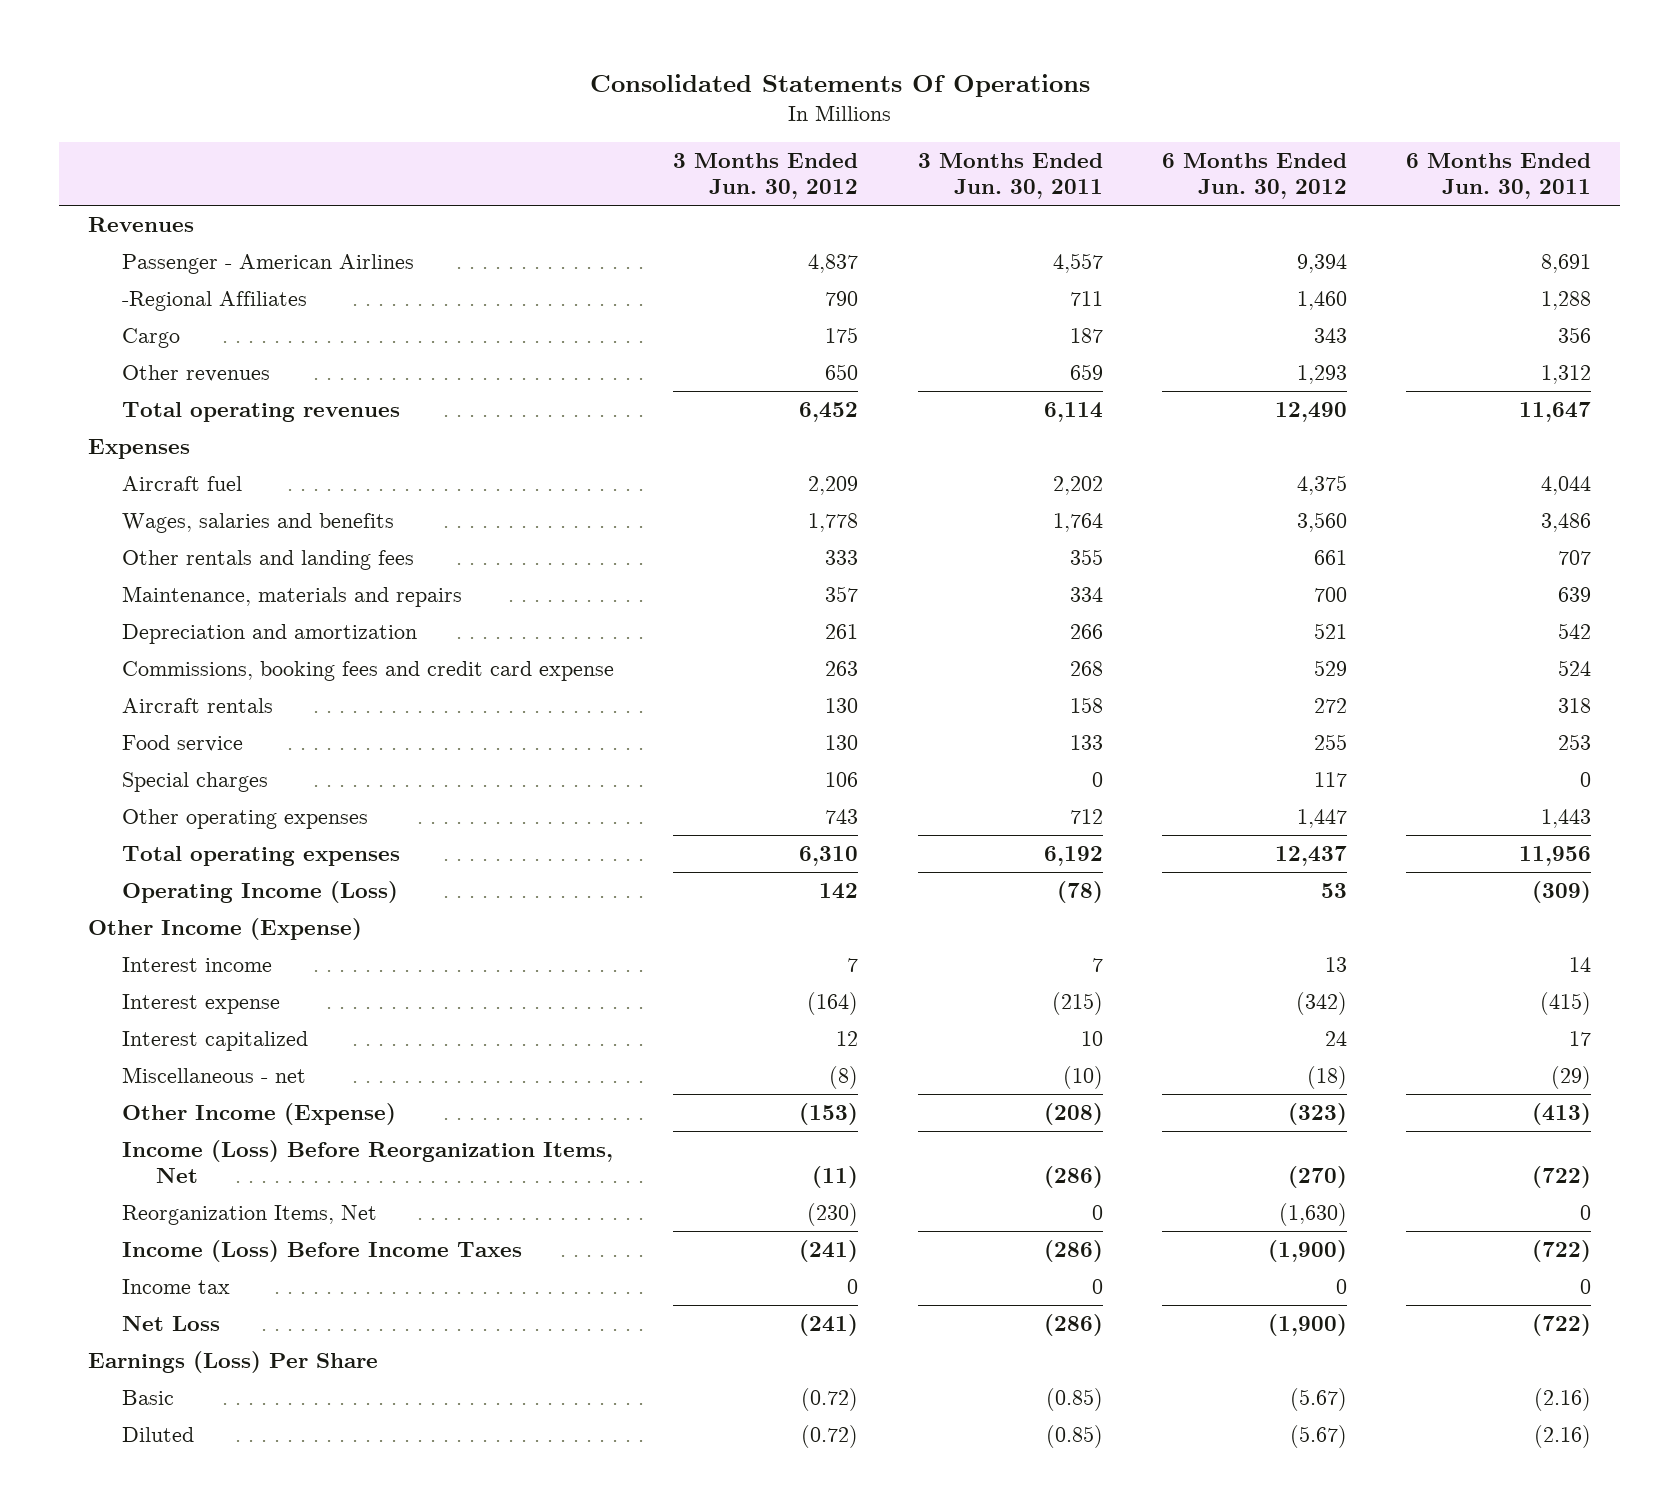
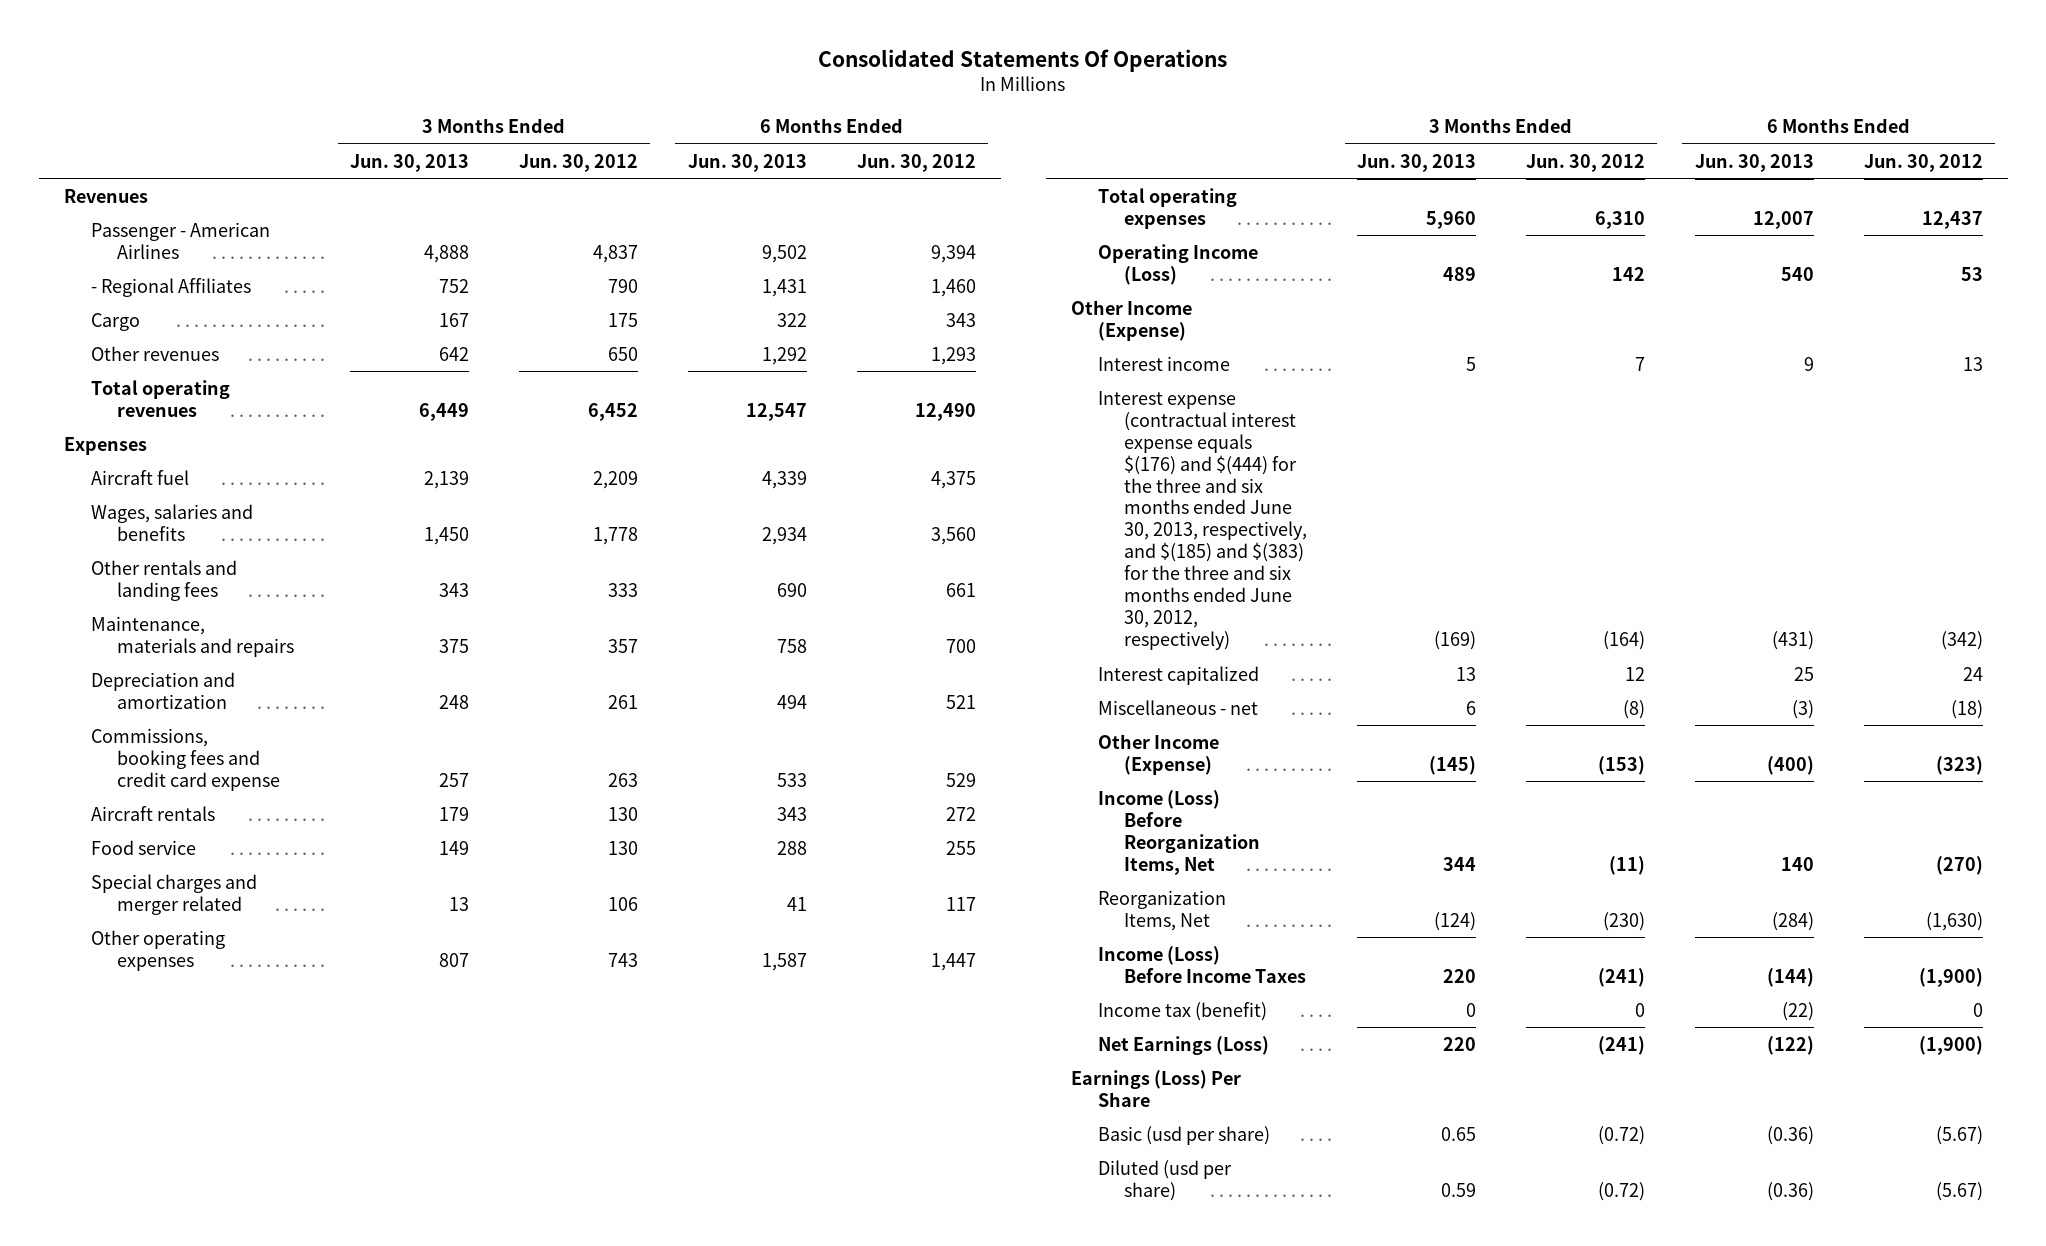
- | 3 Months Ended Jun. 30, 2012 | 3 Months Ended Jun. 30, 2011 | 6 Months Ended Jun. 30, 2012 | 6 Months Ended Jun. 30, 2011
+ | 3 Months Ended Jun. 30, 2013 | 3 Months Ended Jun. 30, 2012 | 6 Months Ended Jun. 30, 2013 | 6 Months Ended Jun. 30, 2012
- -Regional Affiliates | 790 | 711 | 1,460 | 1,288
+ - Regional Affiliates | 752 | 790 | 1,431 | 1,460
- Special charges | 106 | 0 | 117 | 0
+ Special charges and merger related | 13 | 106 | 41 | 117
- Interest expense | (164) | (215) | (342) | (415)
+ Interest expense (contractual interest expense equals $(176) and $(444) for the three and six months ended June 30, 2013, respectively, and $(185) and $(383) for the three and six months ended June 30, 2012, respectively) | (169) | (164) | (431) | (342)
- Income tax | 0 | 0 | 0 | 0
- Net Loss | (241) | (286) | (1,900) | (722)
+ Income tax (benefit) | 0 | 0 | (22) | 0
+ Net Earnings (Loss) | 220 | (241) | (122) | (1,900)
- Basic | (0.72) | (0.85) | (5.67) | (2.16)
- Diluted | (0.72) | (0.85) | (5.67) | (2.16)
+ Basic (usd per share) | 0.65 | (0.72) | (0.36) | (5.67)
+ Diluted (usd per share) | 0.59 | (0.72) | (0.36) | (5.67)

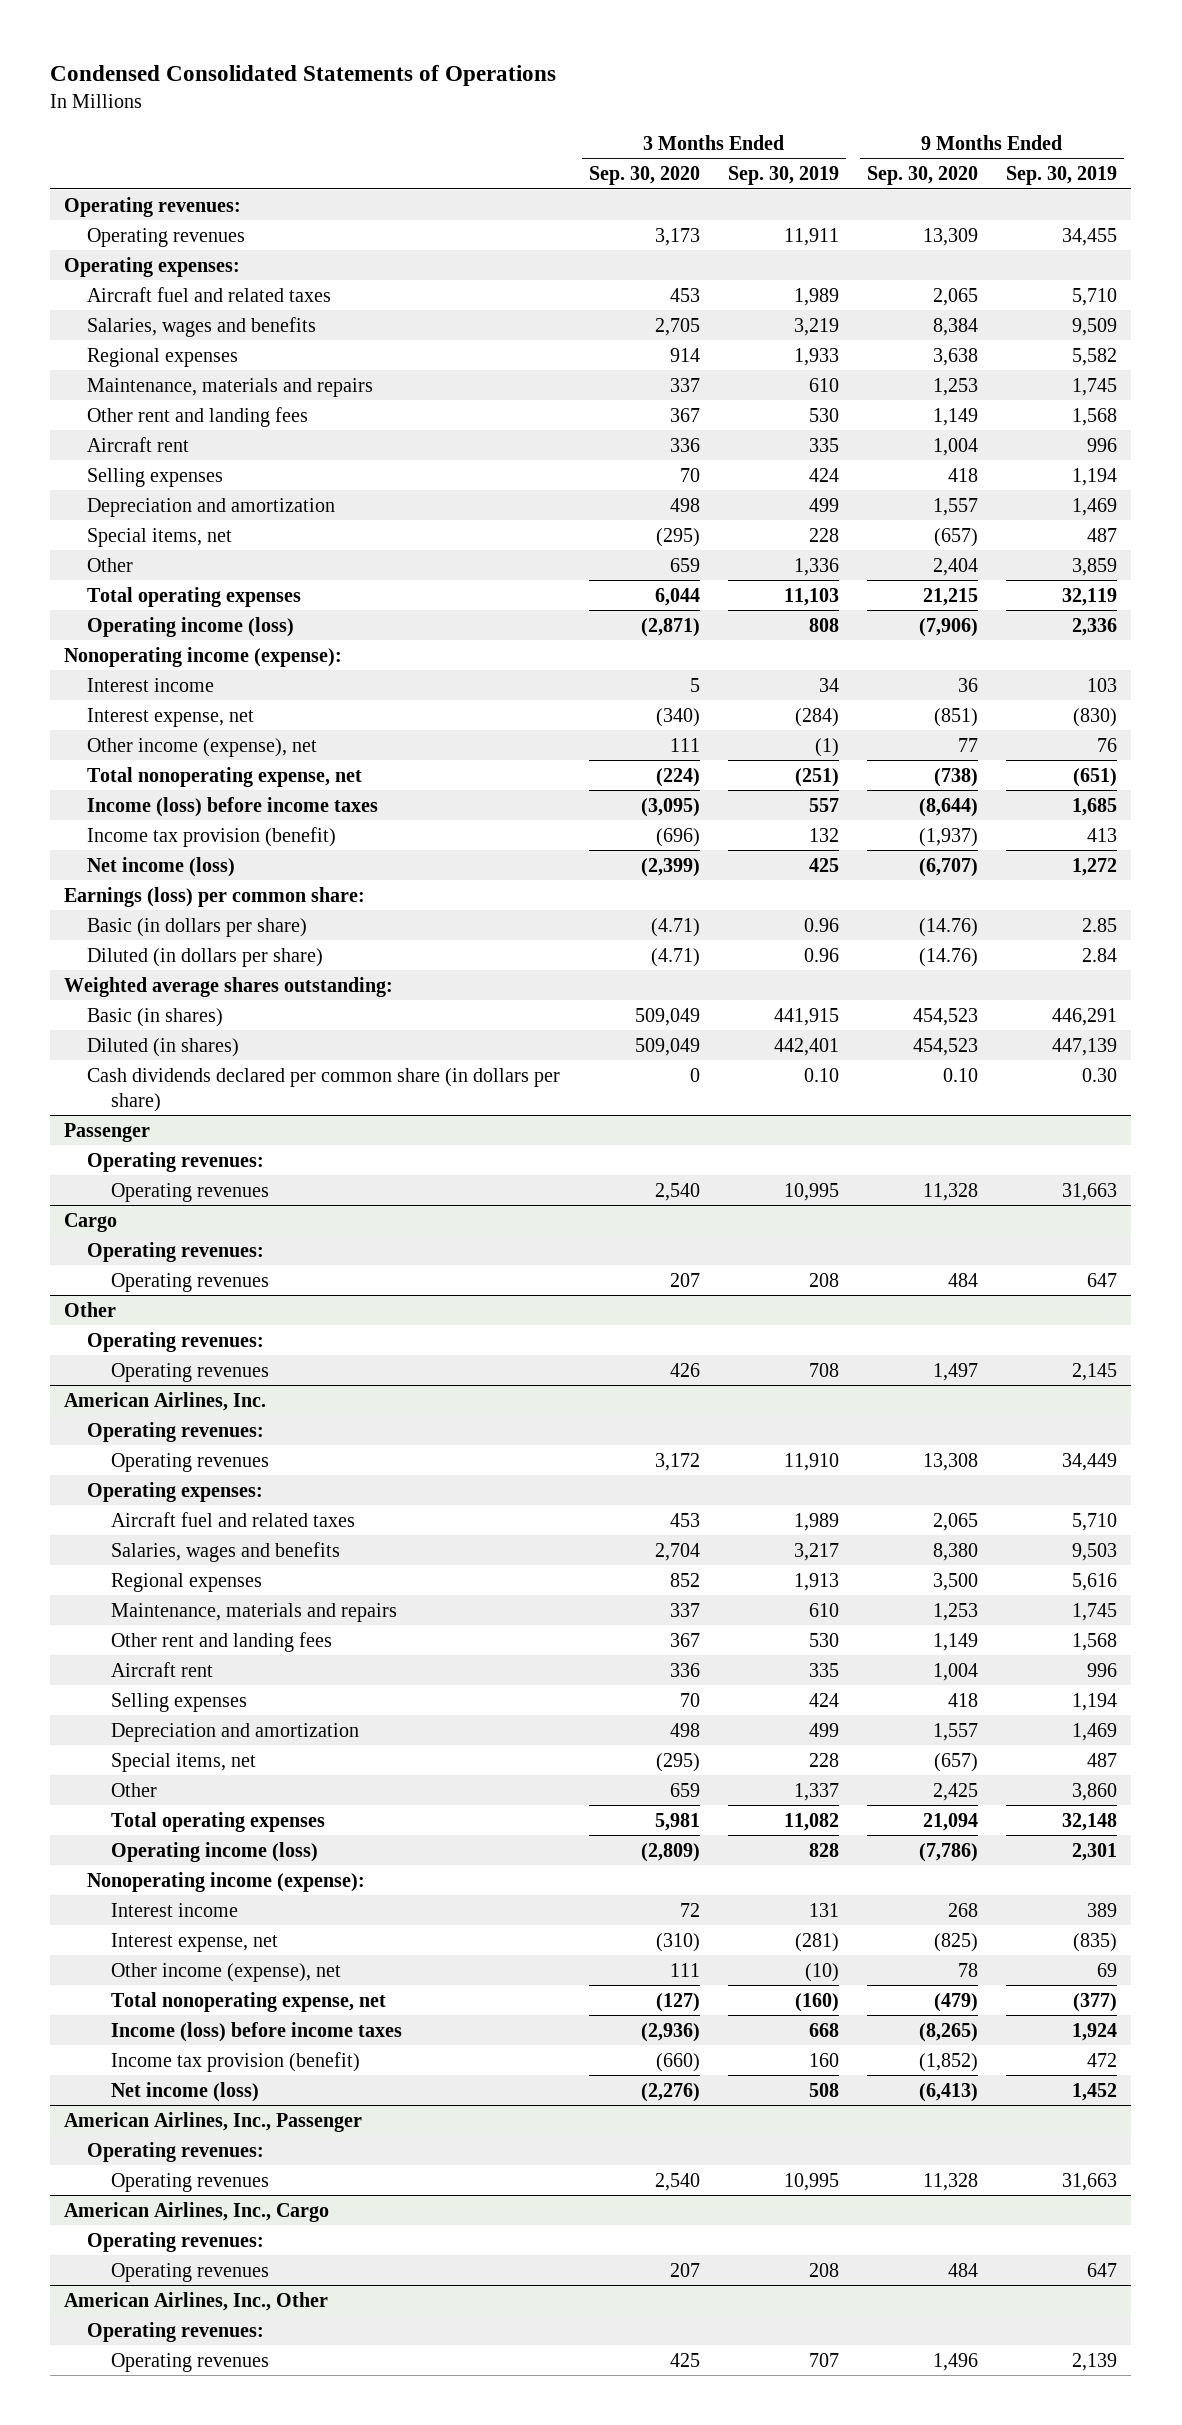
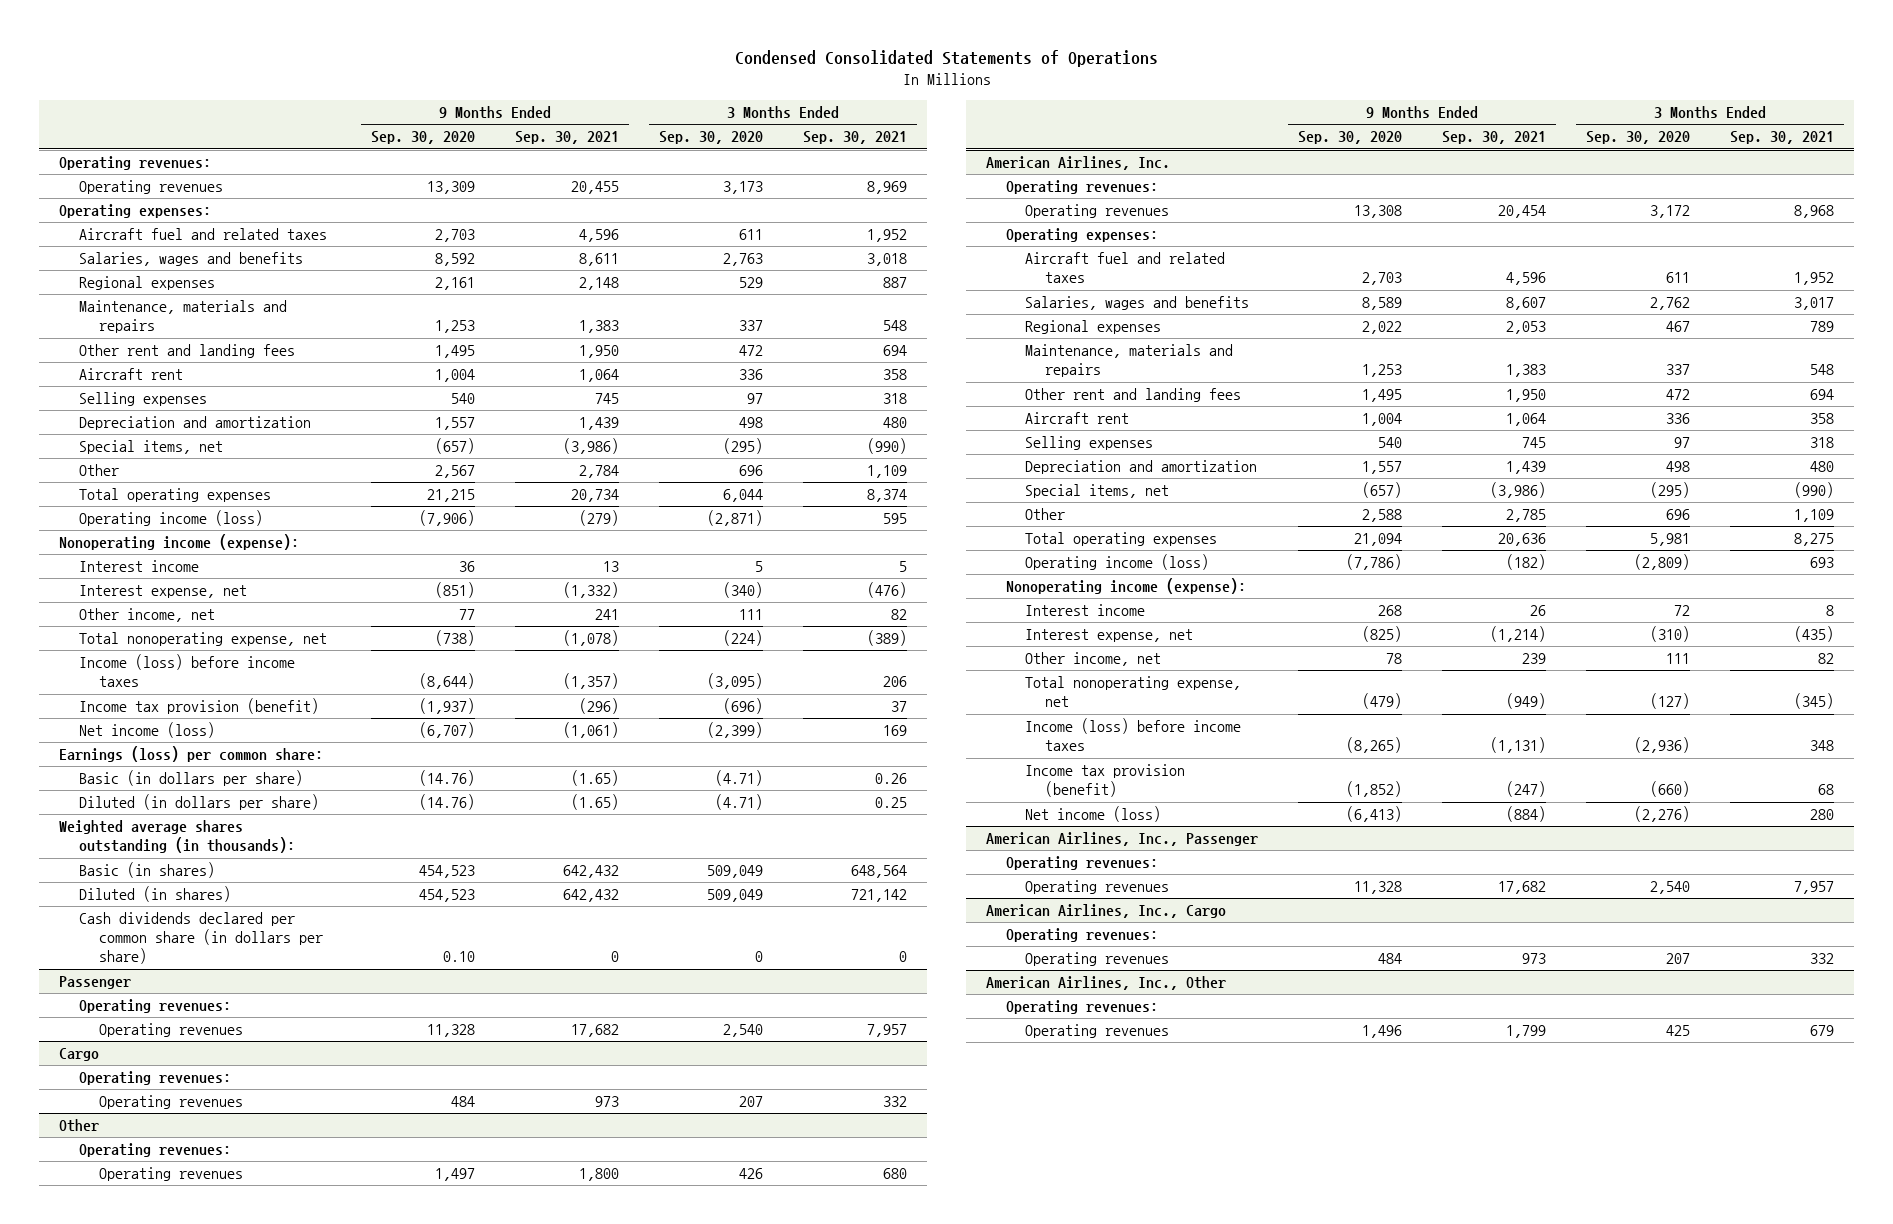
- | 3 Months Ended Sep. 30, 2020 | 3 Months Ended Sep. 30, 2019 | 9 Months Ended Sep. 30, 2020 | 9 Months Ended Sep. 30, 2019
+ | 9 Months Ended Sep. 30, 2020 | 9 Months Ended Sep. 30, 2021 | 3 Months Ended Sep. 30, 2020 | 3 Months Ended Sep. 30, 2021
- Aircraft fuel and related taxes | 453 | 1,989 | 2,065 | 5,710
- Salaries, wages and benefits | 2,705 | 3,219 | 8,384 | 9,509
- Regional expenses | 914 | 1,933 | 3,638 | 5,582
+ Aircraft fuel and related taxes | 2,703 | 4,596 | 611 | 1,952
+ Salaries, wages and benefits | 8,592 | 8,611 | 2,763 | 3,018
+ Regional expenses | 2,161 | 2,148 | 529 | 887
- Other rent and landing fees | 367 | 530 | 1,149 | 1,568
+ Other rent and landing fees | 1,495 | 1,950 | 472 | 694
- Selling expenses | 70 | 424 | 418 | 1,194
+ Selling expenses | 540 | 745 | 97 | 318
- Other | 659 | 1,336 | 2,404 | 3,859
+ Other | 2,567 | 2,784 | 696 | 1,109
- Other income (expense), net | 111 | (1) | 77 | 76
+ Other income, net | 77 | 241 | 111 | 82
- Weighted average shares outstanding:
+ Weighted average shares outstanding (in thousands):
@ American Airlines, Inc.
- Aircraft fuel and related taxes | 453 | 1,989 | 2,065 | 5,710
- Salaries, wages and benefits | 2,704 | 3,217 | 8,380 | 9,503
- Regional expenses | 852 | 1,913 | 3,500 | 5,616
+ Aircraft fuel and related taxes | 2,703 | 4,596 | 611 | 1,952
+ Salaries, wages and benefits | 8,589 | 8,607 | 2,762 | 3,017
+ Regional expenses | 2,022 | 2,053 | 467 | 789
- Other rent and landing fees | 367 | 530 | 1,149 | 1,568
+ Other rent and landing fees | 1,495 | 1,950 | 472 | 694
- Selling expenses | 70 | 424 | 418 | 1,194
+ Selling expenses | 540 | 745 | 97 | 318
- Other | 659 | 1,337 | 2,425 | 3,860
+ Other | 2,588 | 2,785 | 696 | 1,109
- Other income (expense), net | 111 | (10) | 78 | 69
+ Other income, net | 78 | 239 | 111 | 82

